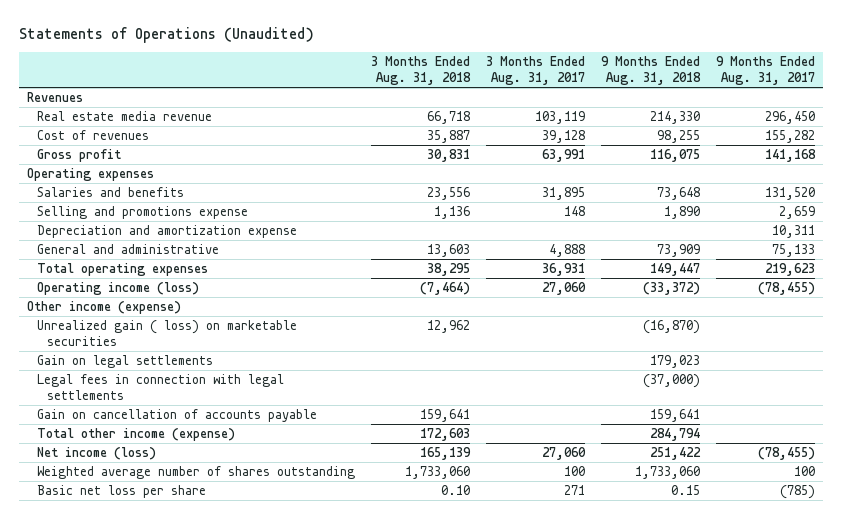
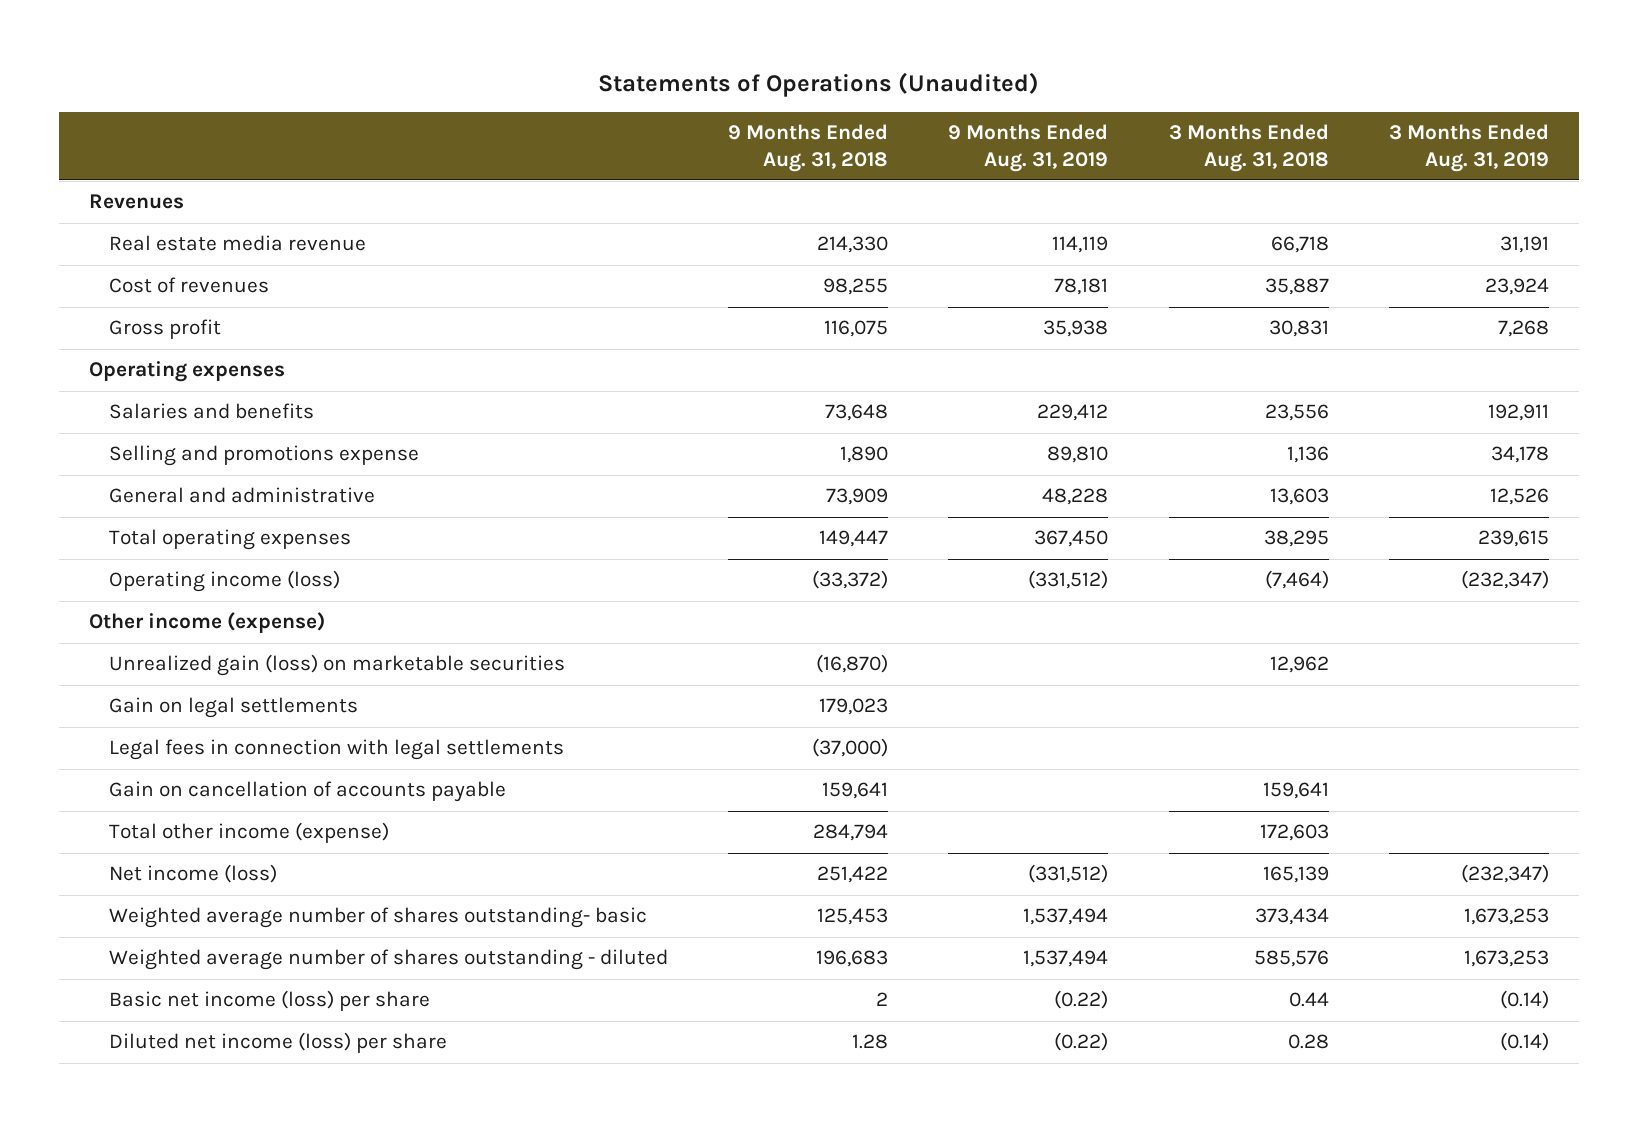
- | 3 Months Ended Aug. 31, 2018 | 3 Months Ended Aug. 31, 2017 | 9 Months Ended Aug. 31, 2018 | 9 Months Ended Aug. 31, 2017
+ | 9 Months Ended Aug. 31, 2018 | 9 Months Ended Aug. 31, 2019 | 3 Months Ended Aug. 31, 2018 | 3 Months Ended Aug. 31, 2019
- Depreciation and amortization expense | | | | 10,311
- Unrealized gain ( loss) on marketable securities | 12,962 | | (16,870) |
+ Unrealized gain (loss) on marketable securities | (16,870) | | 12,962 |
- Weighted average number of shares outstanding | 1,733,060 | 100 | 1,733,060 | 100
- Basic net loss per share | 0.10 | 271 | 0.15 | (785)
+ Weighted average number of shares outstanding- basic | 125,453 | 1,537,494 | 373,434 | 1,673,253
+ Weighted average number of shares outstanding - diluted | 196,683 | 1,537,494 | 585,576 | 1,673,253
+ Basic net income (loss) per share | 2 | (0.22) | 0.44 | (0.14)
+ Diluted net income (loss) per share | 1.28 | (0.22) | 0.28 | (0.14)

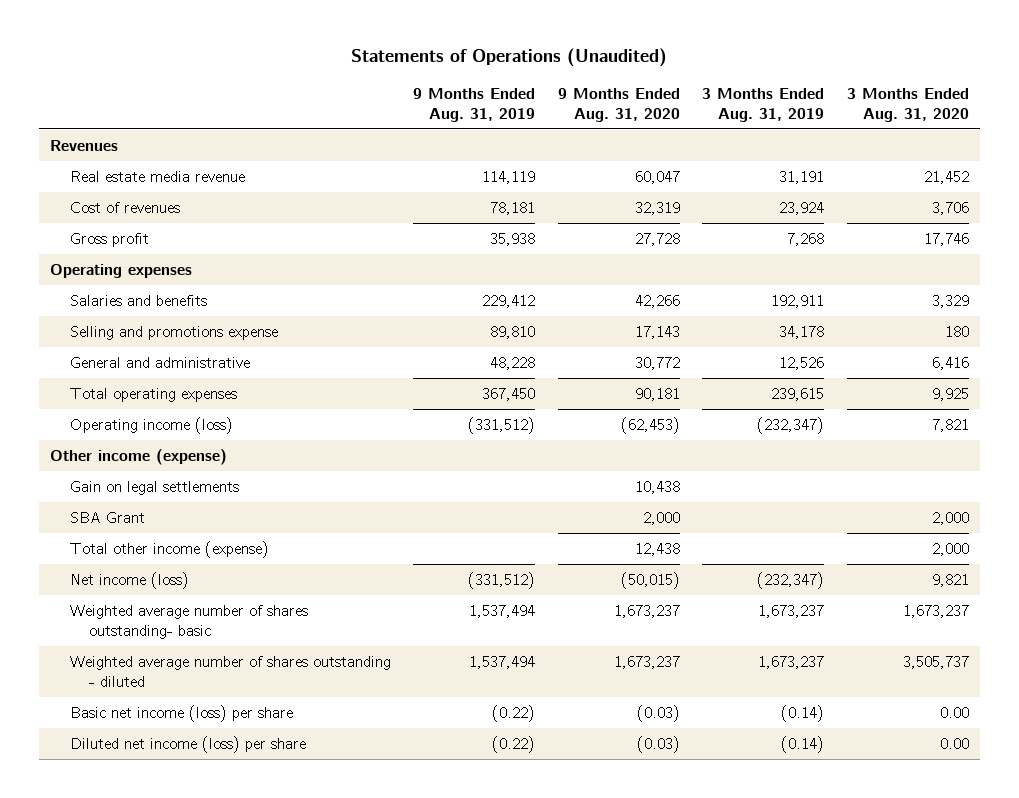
- | 9 Months Ended Aug. 31, 2018 | 9 Months Ended Aug. 31, 2019 | 3 Months Ended Aug. 31, 2018 | 3 Months Ended Aug. 31, 2019
+ | 9 Months Ended Aug. 31, 2019 | 9 Months Ended Aug. 31, 2020 | 3 Months Ended Aug. 31, 2019 | 3 Months Ended Aug. 31, 2020
- Unrealized gain (loss) on marketable securities | (16,870) | | 12,962 |
- Legal fees in connection with legal settlements | (37,000) | | |
- Gain on cancellation of accounts payable | 159,641 | | 159,641 |
+ SBA Grant | | 2,000 | | 2,000
- Weighted average number of shares outstanding- basic | 125,453 | 1,537,494 | 373,434 | 1,673,253
- Weighted average number of shares outstanding - diluted | 196,683 | 1,537,494 | 585,576 | 1,673,253
+ Weighted average number of shares outstanding- basic | 1,537,494 | 1,673,237 | 1,673,237 | 1,673,237
+ Weighted average number of shares outstanding - diluted | 1,537,494 | 1,673,237 | 1,673,237 | 3,505,737

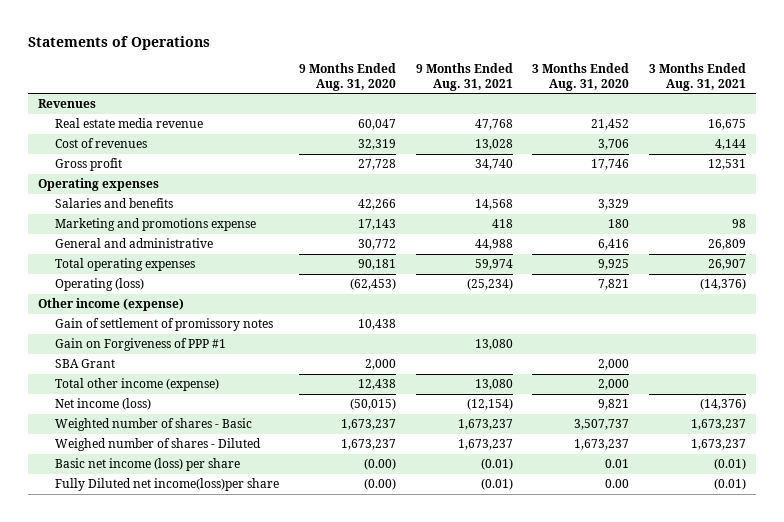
- Statements of Operations (Unaudited)
+ Statements of Operations
- | 9 Months Ended Aug. 31, 2019 | 9 Months Ended Aug. 31, 2020 | 3 Months Ended Aug. 31, 2019 | 3 Months Ended Aug. 31, 2020
+ | 9 Months Ended Aug. 31, 2020 | 9 Months Ended Aug. 31, 2021 | 3 Months Ended Aug. 31, 2020 | 3 Months Ended Aug. 31, 2021
- Selling and promotions expense | 89,810 | 17,143 | 34,178 | 180
+ Marketing and promotions expense | 17,143 | 418 | 180 | 98
- Operating income (loss) | (331,512) | (62,453) | (232,347) | 7,821
+ Operating (loss) | (62,453) | (25,234) | 7,821 | (14,376)
- Gain on legal settlements | | 10,438 | |
+ Gain of settlement of promissory notes | 10,438 | | |
+ Gain on Forgiveness of PPP #1 | | 13,080 | |
- Weighted average number of shares outstanding- basic | 1,537,494 | 1,673,237 | 1,673,237 | 1,673,237
- Weighted average number of shares outstanding - diluted | 1,537,494 | 1,673,237 | 1,673,237 | 3,505,737
- Basic net income (loss) per share | (0.22) | (0.03) | (0.14) | 0.00
- Diluted net income (loss) per share | (0.22) | (0.03) | (0.14) | 0.00
+ Weighted number of shares - Basic | 1,673,237 | 1,673,237 | 3,507,737 | 1,673,237
+ Weighed number of shares - Diluted | 1,673,237 | 1,673,237 | 1,673,237 | 1,673,237
+ Basic net income (loss) per share | (0.00) | (0.01) | 0.01 | (0.01)
+ Fully Diluted net income(loss)per share | (0.00) | (0.01) | 0.00 | (0.01)

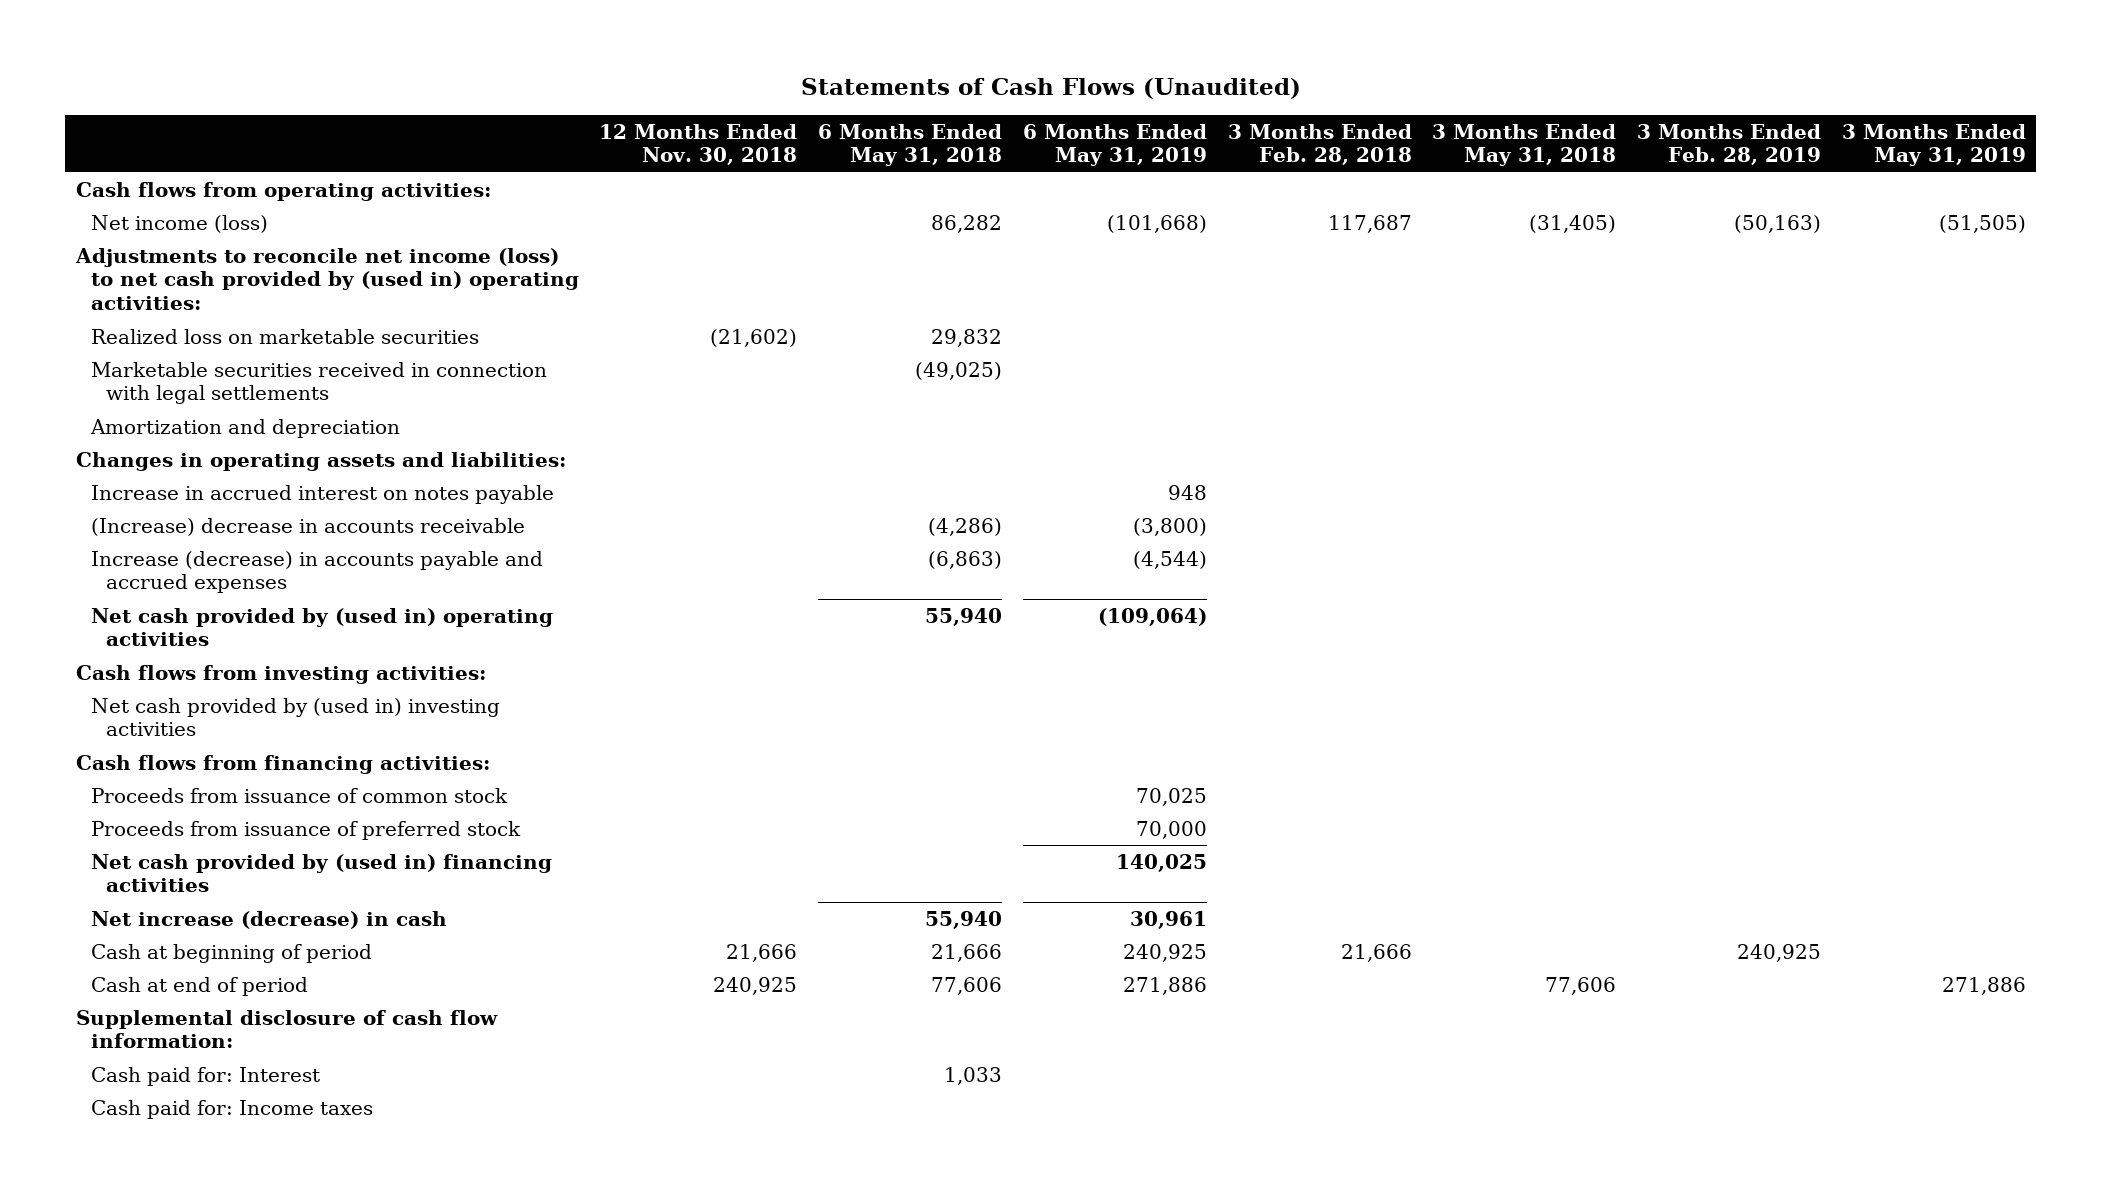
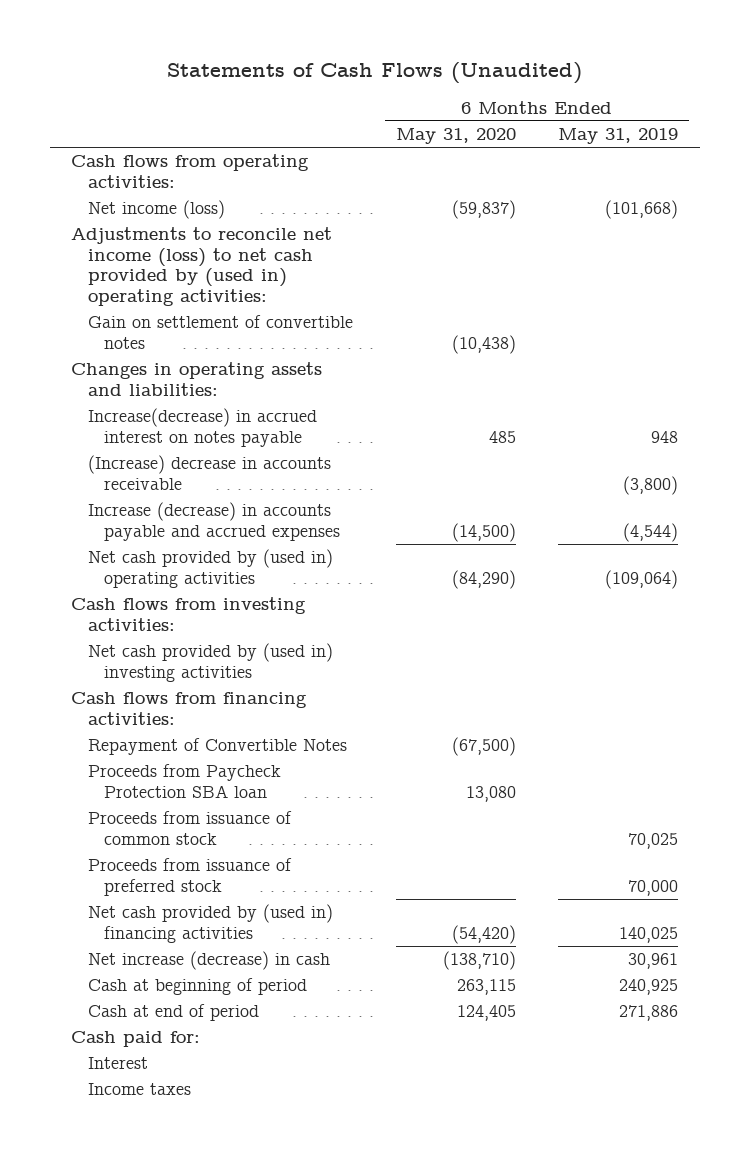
- | 12 Months Ended Nov. 30, 2018 | 6 Months Ended May 31, 2018 | 6 Months Ended May 31, 2019 | 3 Months Ended Feb. 28, 2018 | 3 Months Ended May 31, 2018 | 3 Months Ended Feb. 28, 2019 | 3 Months Ended May 31, 2019
+ | 6 Months Ended May 31, 2020 | 6 Months Ended May 31, 2019
- Realized loss on marketable securities | (21,602) | 29,832 | | | | |
- Marketable securities received in connection with legal settlements | | (49,025) | | | | |
- Amortization and depreciation
+ Gain on settlement of convertible notes | (10,438) |
- Increase in accrued interest on notes payable | | | 948 | | | |
+ Increase(decrease) in accrued interest on notes payable | 485 | 948
+ Repayment of Convertible Notes | (67,500) |
+ Proceeds from Paycheck Protection SBA loan | 13,080 |
- Supplemental disclosure of cash flow information:
- Cash paid for: Interest | | 1,033 | | | | |
- Cash paid for: Income taxes
+ Cash paid for:
+ Interest
+ Income taxes

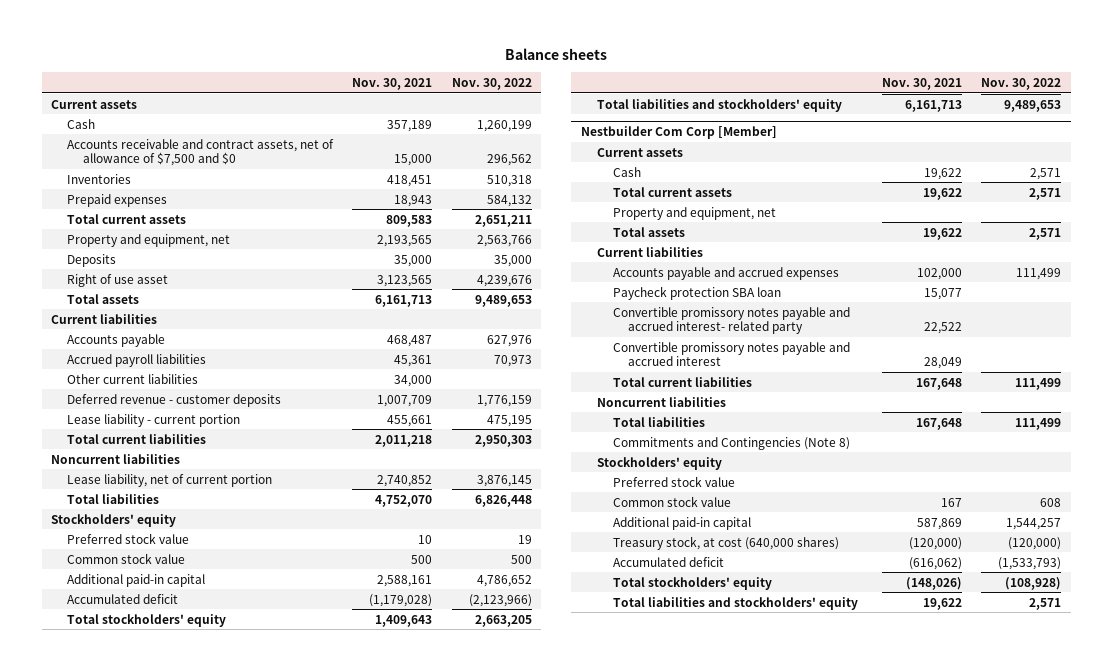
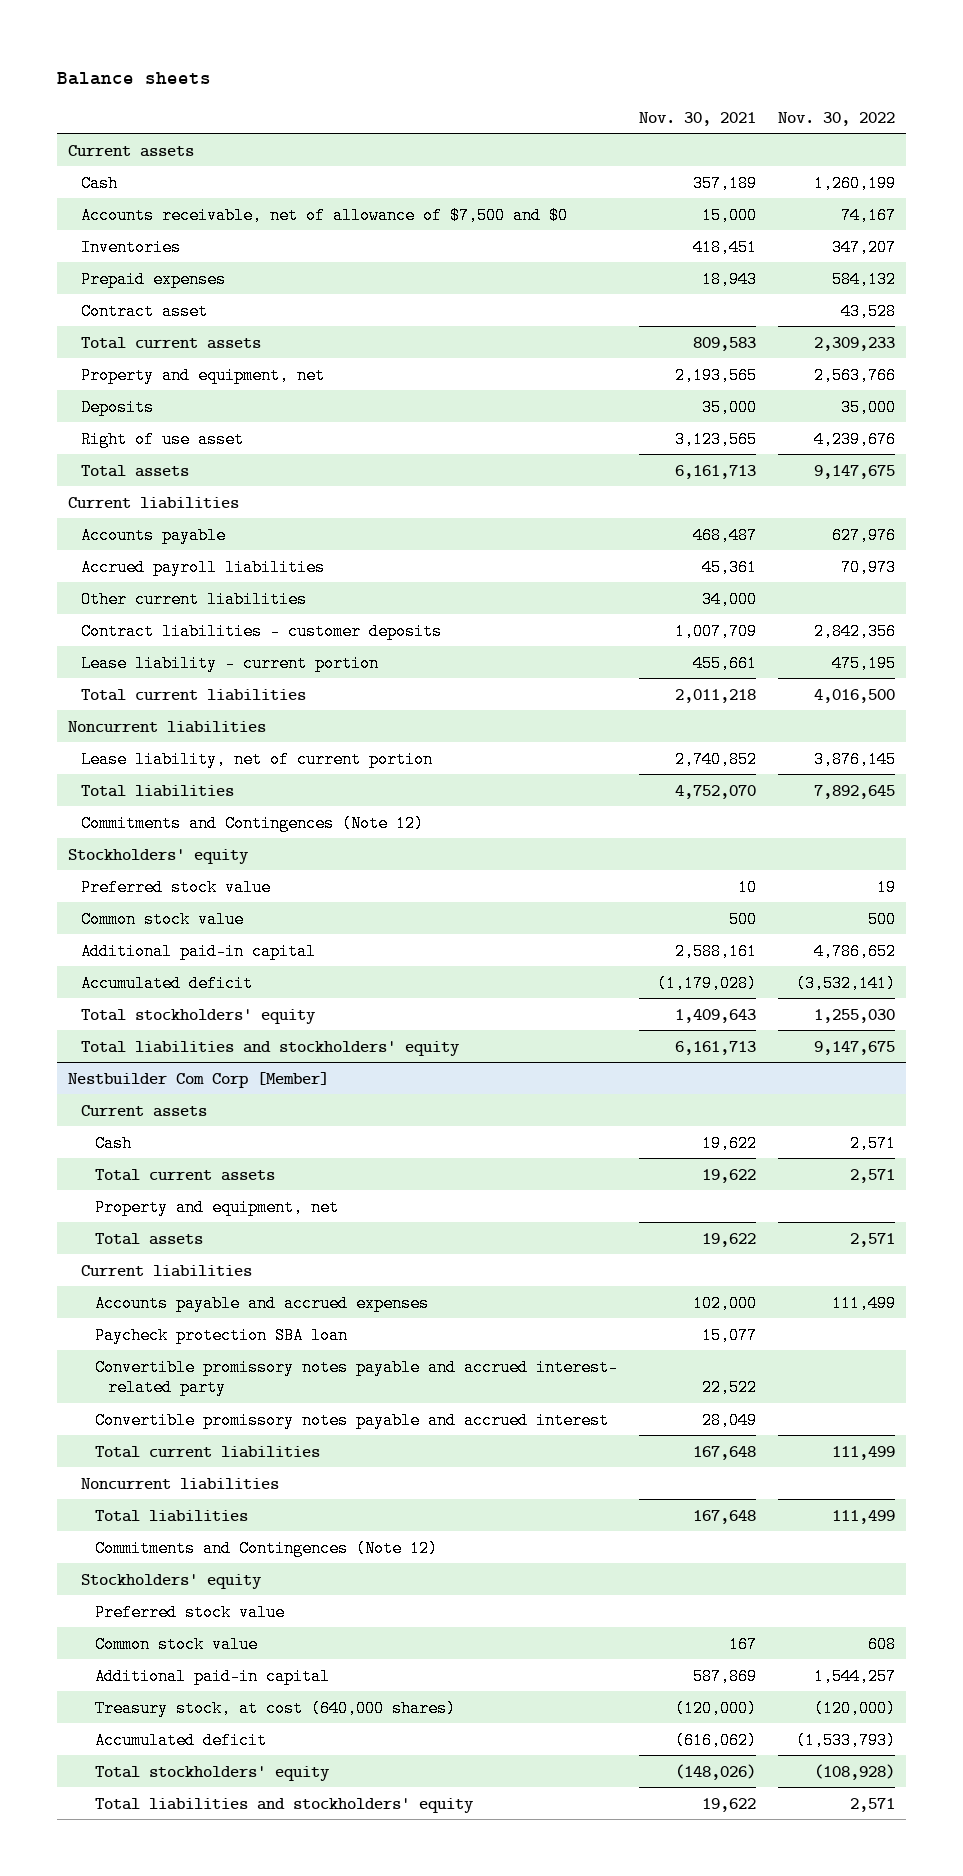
- Accounts receivable and contract assets, net of allowance of $7,500 and $0 | 15,000 | 296,562
- Inventories | 418,451 | 510,318
+ Accounts receivable, net of allowance of $7,500 and $0 | 15,000 | 74,167
+ Inventories | 418,451 | 347,207
- Total current assets | 809,583 | 2,651,211
+ Contract asset | | 43,528
+ Total current assets | 809,583 | 2,309,233
- Total assets | 6,161,713 | 9,489,653
+ Total assets | 6,161,713 | 9,147,675
- Deferred revenue - customer deposits | 1,007,709 | 1,776,159
+ Contract liabilities - customer deposits | 1,007,709 | 2,842,356
- Total current liabilities | 2,011,218 | 2,950,303
+ Total current liabilities | 2,011,218 | 4,016,500
- Total liabilities | 4,752,070 | 6,826,448
+ Total liabilities | 4,752,070 | 7,892,645
+ Commitments and Contingences (Note 12)
- Accumulated deficit | (1,179,028) | (2,123,966)
- Total stockholders' equity | 1,409,643 | 2,663,205
- Total liabilities and stockholders' equity | 6,161,713 | 9,489,653
+ Accumulated deficit | (1,179,028) | (3,532,141)
+ Total stockholders' equity | 1,409,643 | 1,255,030
+ Total liabilities and stockholders' equity | 6,161,713 | 9,147,675
@ Nestbuilder Com Corp [Member]
- Commitments and Contingencies (Note 8)
+ Commitments and Contingences (Note 12)

